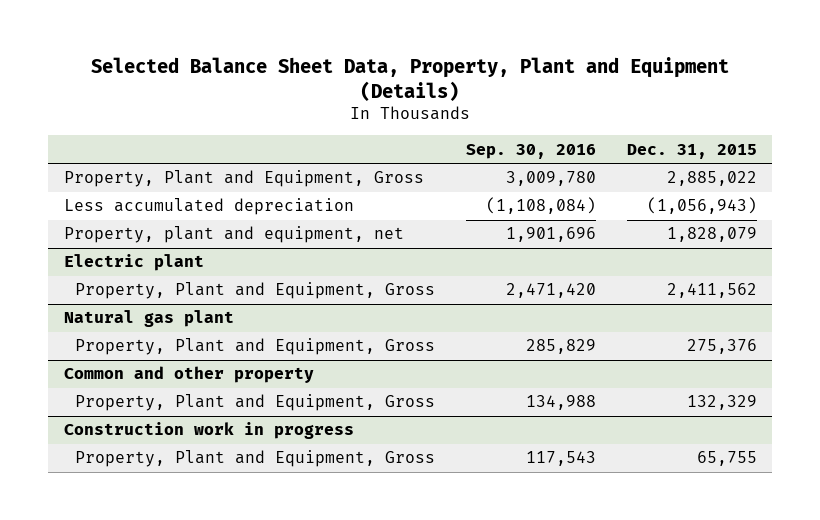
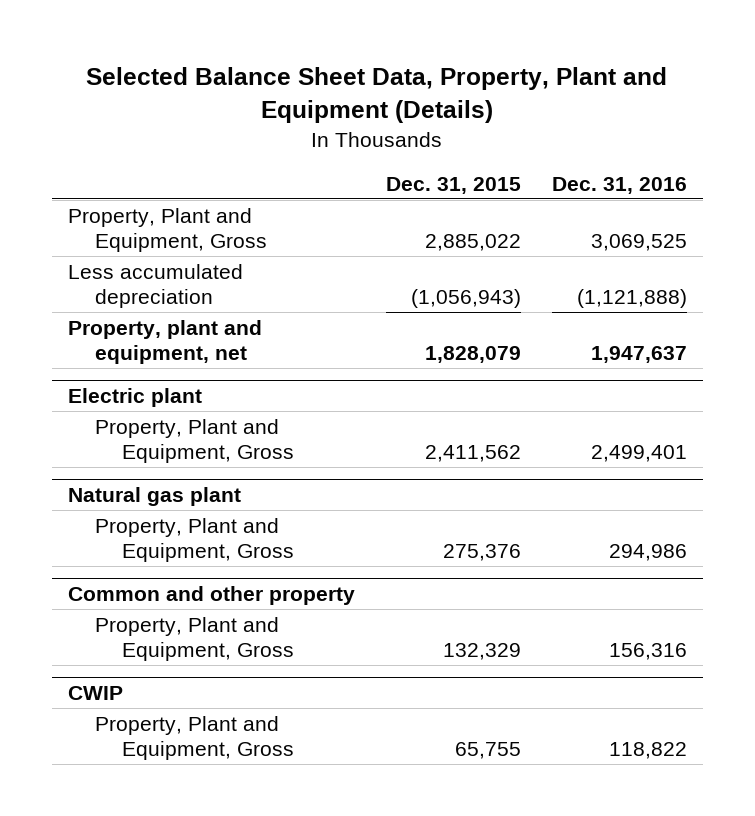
- | Sep. 30, 2016 | Dec. 31, 2015
+ | Dec. 31, 2015 | Dec. 31, 2016
- Construction work in progress
+ CWIP

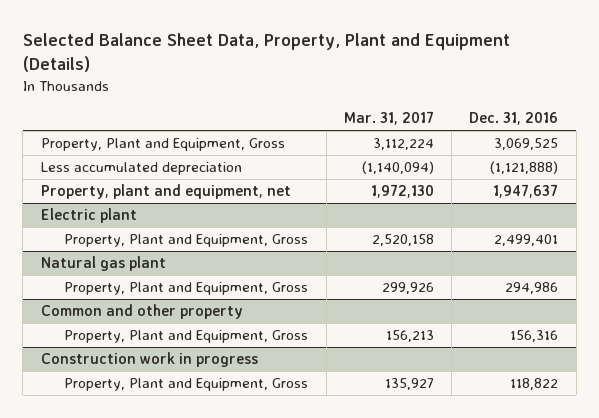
- | Dec. 31, 2015 | Dec. 31, 2016
+ | Mar. 31, 2017 | Dec. 31, 2016
- CWIP
+ Construction work in progress

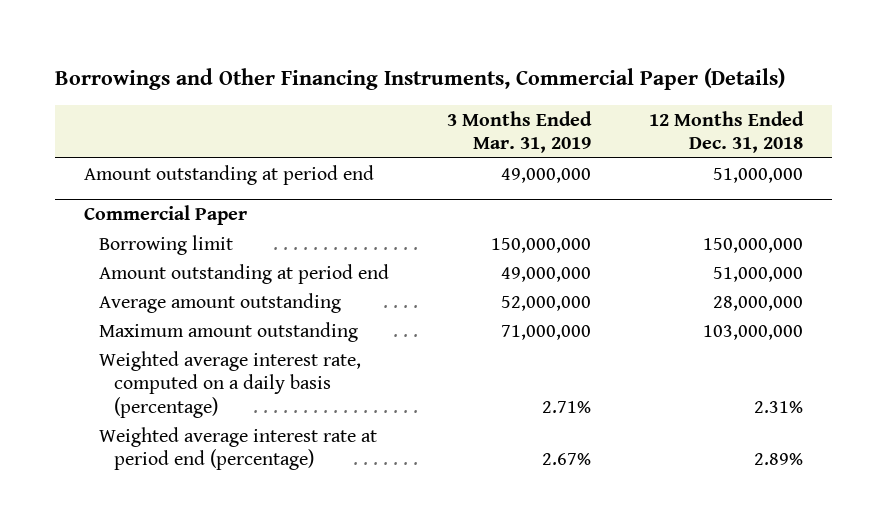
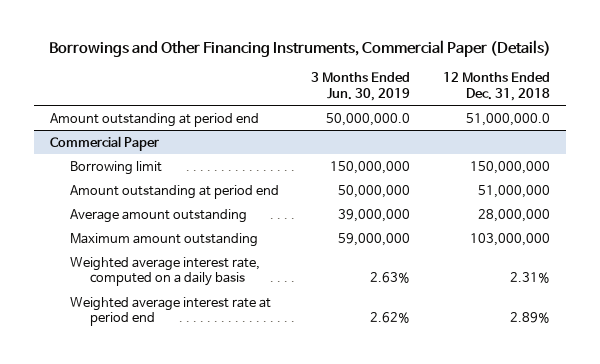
- | 3 Months Ended Mar. 31, 2019 | 12 Months Ended Dec. 31, 2018
+ | 3 Months Ended Jun. 30, 2019 | 12 Months Ended Dec. 31, 2018
- Amount outstanding at period end | 49,000,000 | 51,000,000
+ Amount outstanding at period end | 50,000,000.0 | 51,000,000.0
@ Commercial Paper
- Weighted average interest rate, computed on a daily basis (percentage) | 2.71% | 2.31%
- Weighted average interest rate at period end (percentage) | 2.67% | 2.89%
+ Weighted average interest rate, computed on a daily basis | 2.63% | 2.31%
+ Weighted average interest rate at period end | 2.62% | 2.89%

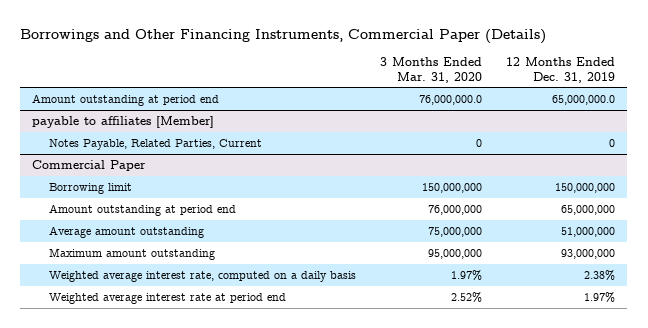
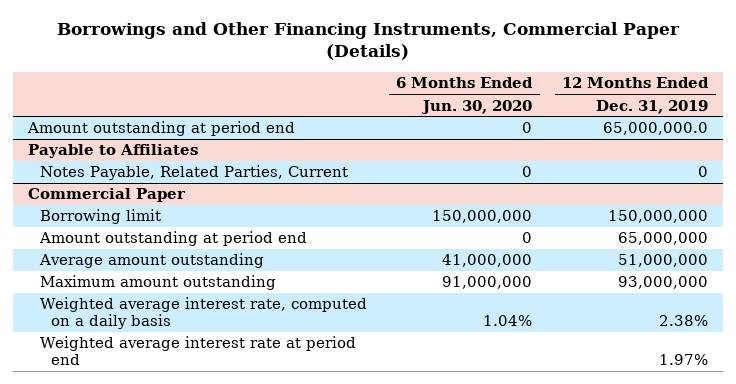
- | 3 Months Ended Mar. 31, 2020 | 12 Months Ended Dec. 31, 2019
+ | 6 Months Ended Jun. 30, 2020 | 12 Months Ended Dec. 31, 2019
- payable to affiliates [Member]
+ Payable to Affiliates

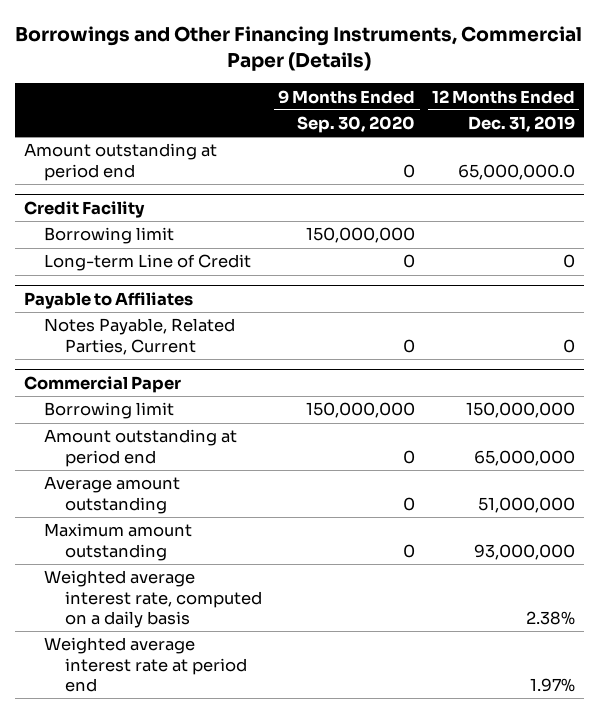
- | 6 Months Ended Jun. 30, 2020 | 12 Months Ended Dec. 31, 2019
+ | 9 Months Ended Sep. 30, 2020 | 12 Months Ended Dec. 31, 2019
+ Credit Facility
+ Borrowing limit | 150,000,000 |
+ Long-term Line of Credit | 0 | 0

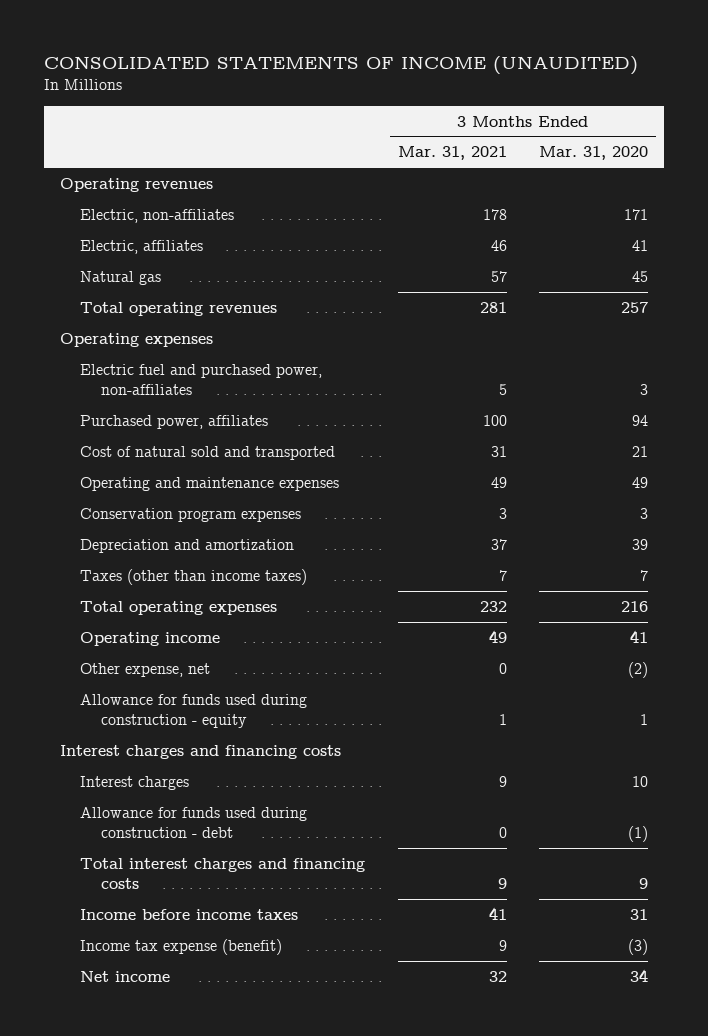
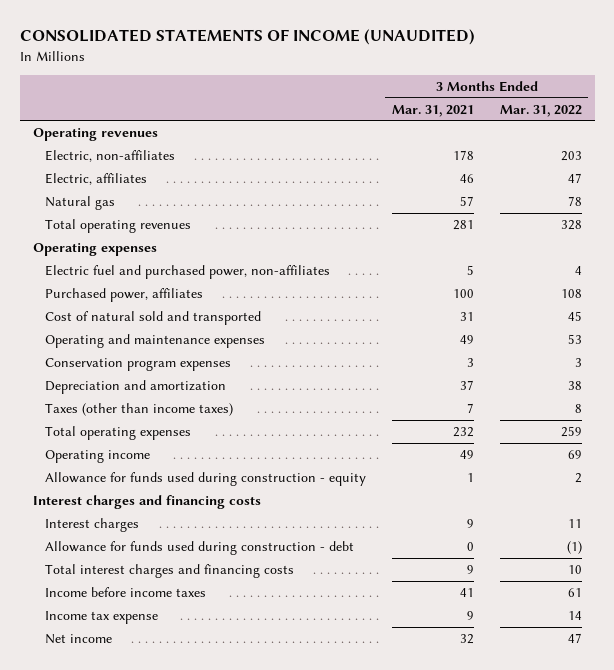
- | 3 Months Ended Mar. 31, 2021 | 3 Months Ended Mar. 31, 2020
+ | 3 Months Ended Mar. 31, 2021 | 3 Months Ended Mar. 31, 2022
- Other expense, net | 0 | (2)
- Income tax expense (benefit) | 9 | (3)
+ Income tax expense | 9 | 14

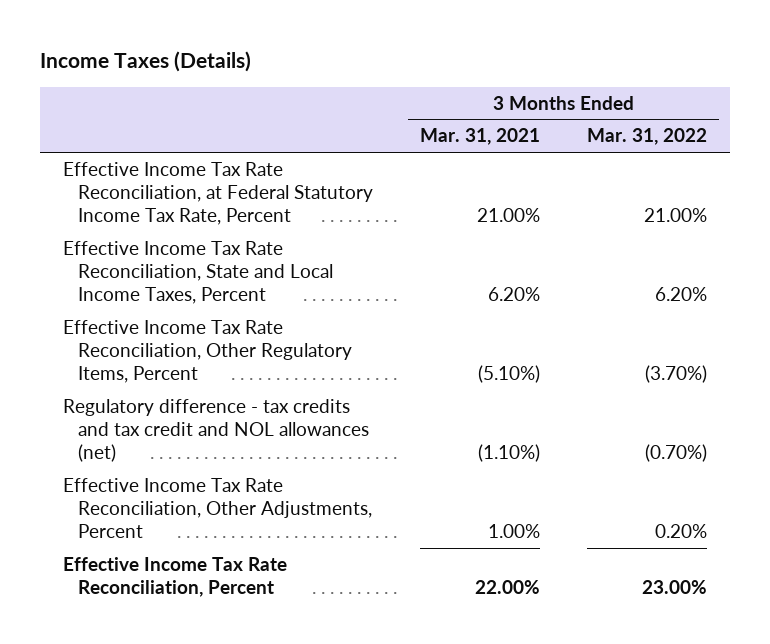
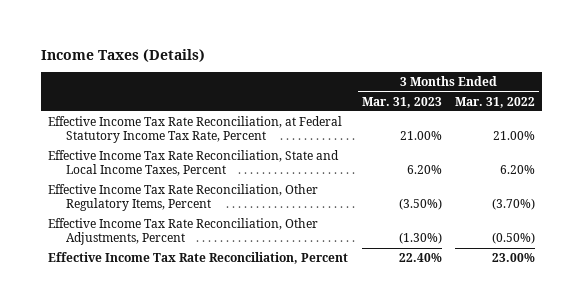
- | 3 Months Ended Mar. 31, 2021 | 3 Months Ended Mar. 31, 2022
+ | 3 Months Ended Mar. 31, 2023 | 3 Months Ended Mar. 31, 2022
- Regulatory difference - tax credits and tax credit and NOL allowances (net) | (1.10%) | (0.70%)
- Effective Income Tax Rate Reconciliation, Other Adjustments, Percent | 1.00% | 0.20%
+ Effective Income Tax Rate Reconciliation, Other Adjustments, Percent | (1.30%) | (0.50%)

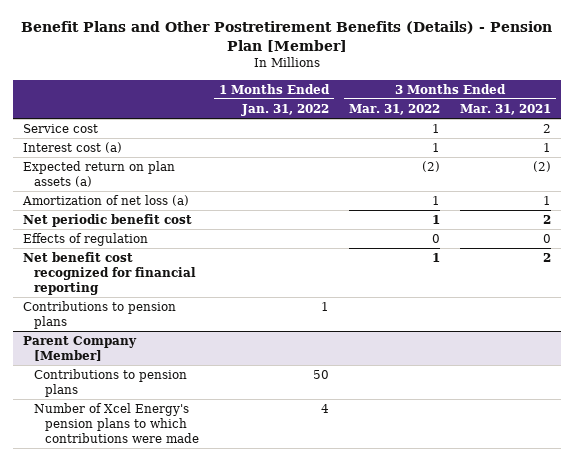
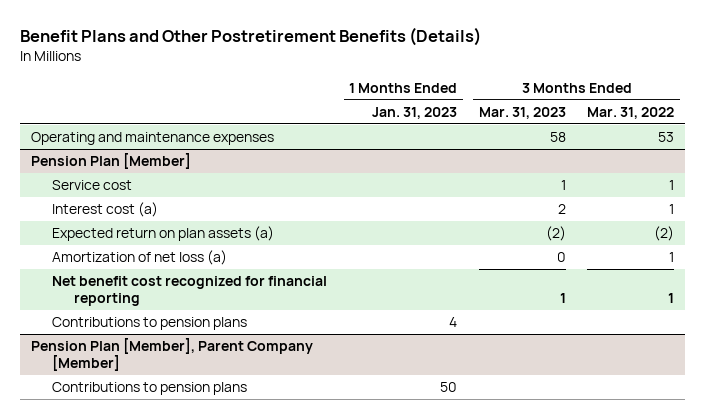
- Benefit Plans and Other Postretirement Benefits (Details) - Pension Plan [Member]
+ Benefit Plans and Other Postretirement Benefits (Details)
- | 1 Months Ended Jan. 31, 2022 | 3 Months Ended Mar. 31, 2022 | 3 Months Ended Mar. 31, 2021
+ | 1 Months Ended Jan. 31, 2023 | 3 Months Ended Mar. 31, 2023 | 3 Months Ended Mar. 31, 2022
+ Operating and maintenance expenses | | 58 | 53
+ Pension Plan [Member]
- Net periodic benefit cost | | 1 | 2
- Effects of regulation | | 0 | 0
- Parent Company [Member]
+ Pension Plan [Member], Parent Company [Member]
- Number of Xcel Energy's pension plans to which contributions were made | 4 | |

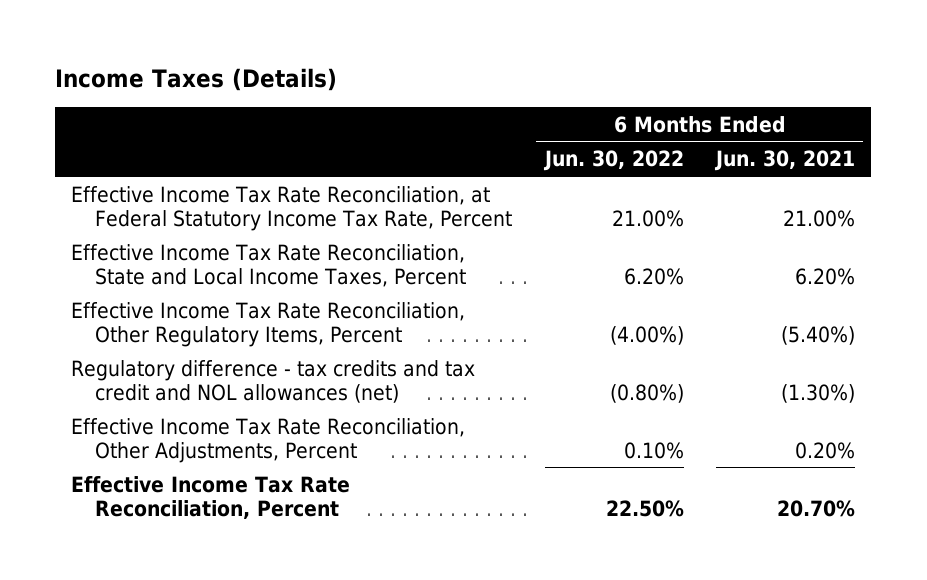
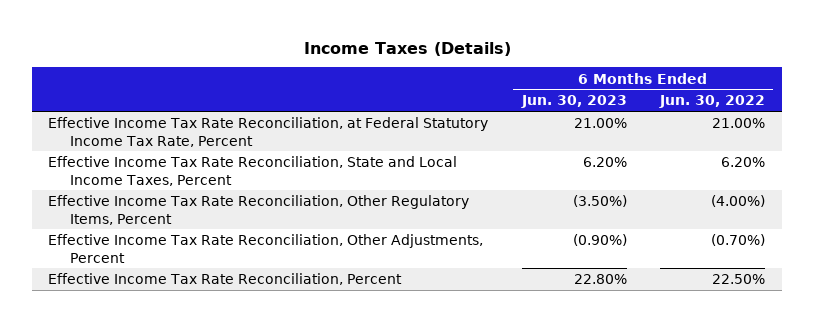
- | 6 Months Ended Jun. 30, 2022 | 6 Months Ended Jun. 30, 2021
+ | 6 Months Ended Jun. 30, 2023 | 6 Months Ended Jun. 30, 2022
- Regulatory difference - tax credits and tax credit and NOL allowances (net) | (0.80%) | (1.30%)
- Effective Income Tax Rate Reconciliation, Other Adjustments, Percent | 0.10% | 0.20%
+ Effective Income Tax Rate Reconciliation, Other Adjustments, Percent | (0.90%) | (0.70%)

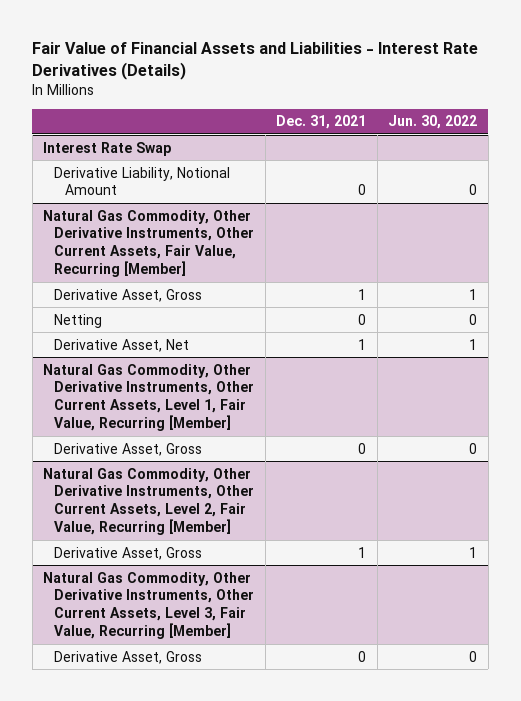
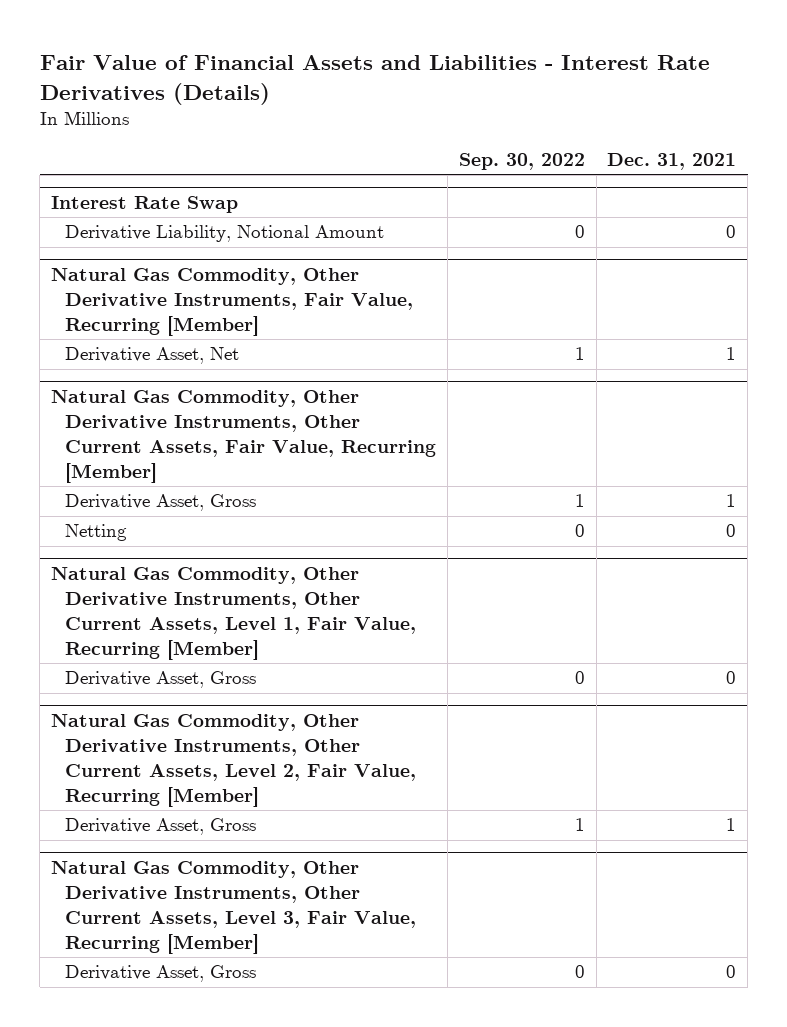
- | Dec. 31, 2021 | Jun. 30, 2022
+ | Sep. 30, 2022 | Dec. 31, 2021
+ Natural Gas Commodity, Other Derivative Instruments, Fair Value, Recurring [Member]
+ Derivative Asset, Net | 1 | 1
@ Natural Gas Commodity, Other Derivative Instruments, Other Current Assets, Fair Value, Recurring [Member]
- Derivative Asset, Net | 1 | 1

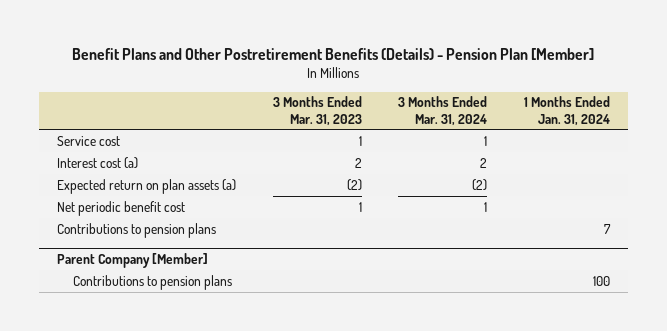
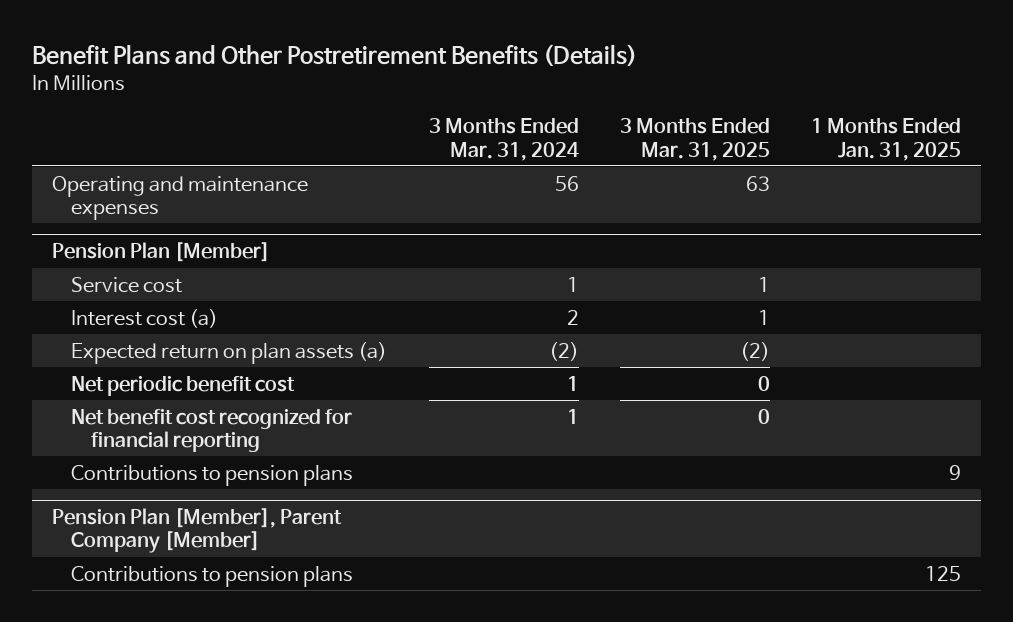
- Benefit Plans and Other Postretirement Benefits (Details) - Pension Plan [Member]
+ Benefit Plans and Other Postretirement Benefits (Details)
- | 3 Months Ended Mar. 31, 2023 | 3 Months Ended Mar. 31, 2024 | 1 Months Ended Jan. 31, 2024
+ | 3 Months Ended Mar. 31, 2024 | 3 Months Ended Mar. 31, 2025 | 1 Months Ended Jan. 31, 2025
+ Operating and maintenance expenses | 56 | 63 |
+ Pension Plan [Member]
+ Net benefit cost recognized for financial reporting | 1 | 0 |
- Parent Company [Member]
+ Pension Plan [Member], Parent Company [Member]

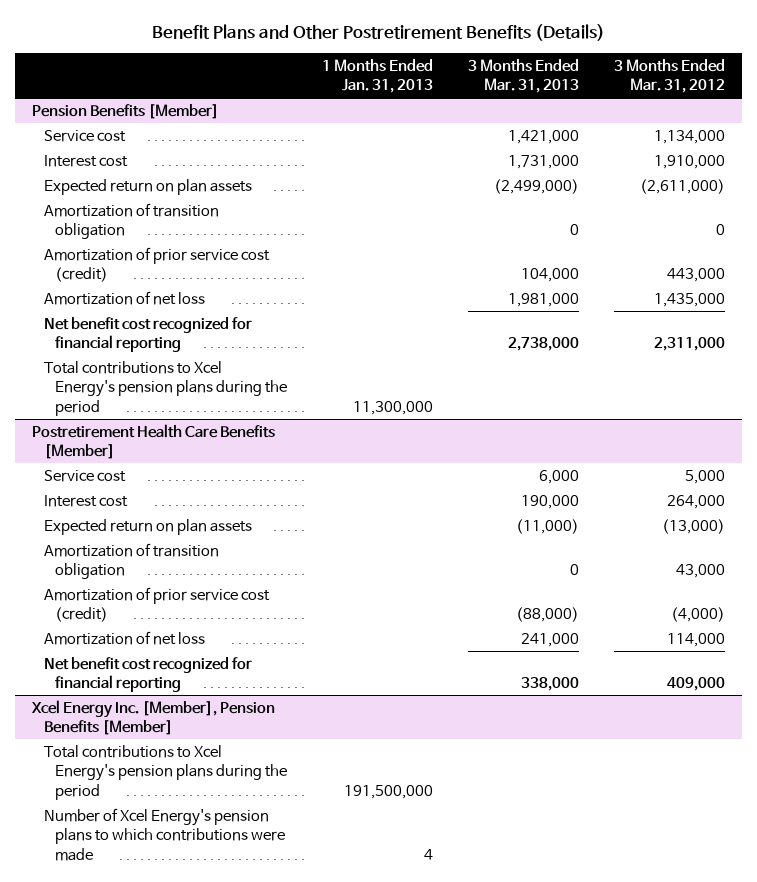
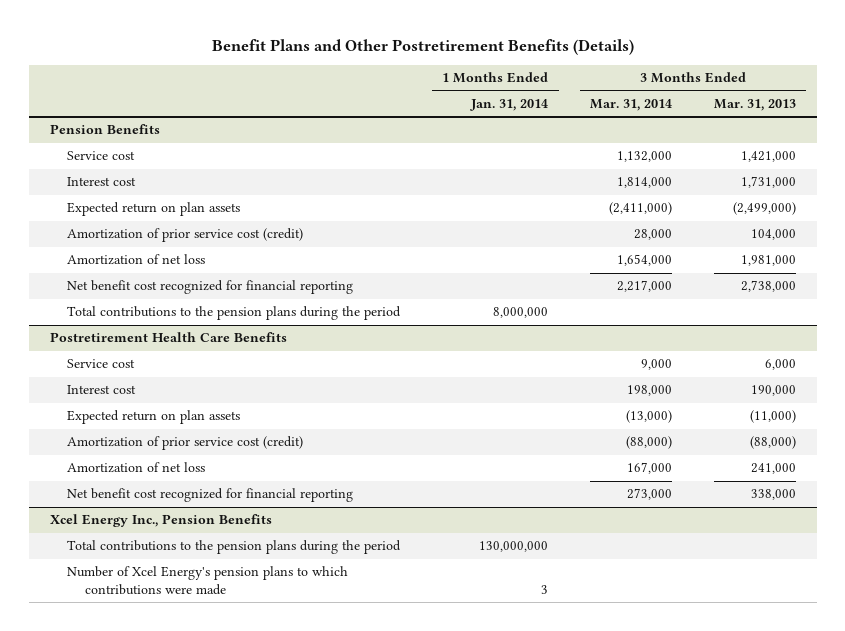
- | 1 Months Ended Jan. 31, 2013 | 3 Months Ended Mar. 31, 2013 | 3 Months Ended Mar. 31, 2012
+ | 1 Months Ended Jan. 31, 2014 | 3 Months Ended Mar. 31, 2014 | 3 Months Ended Mar. 31, 2013
- Pension Benefits [Member]
+ Pension Benefits
- Amortization of transition obligation | | 0 | 0
- Total contributions to Xcel Energy's pension plans during the period | 11,300,000 | |
- Postretirement Health Care Benefits [Member]
+ Total contributions to the pension plans during the period | 8,000,000 | |
+ Postretirement Health Care Benefits
- Amortization of transition obligation | | 0 | 43,000
- Xcel Energy Inc. [Member], Pension Benefits [Member]
- Total contributions to Xcel Energy's pension plans during the period | 191,500,000 | |
+ Xcel Energy Inc., Pension Benefits
+ Total contributions to the pension plans during the period | 130,000,000 | |

